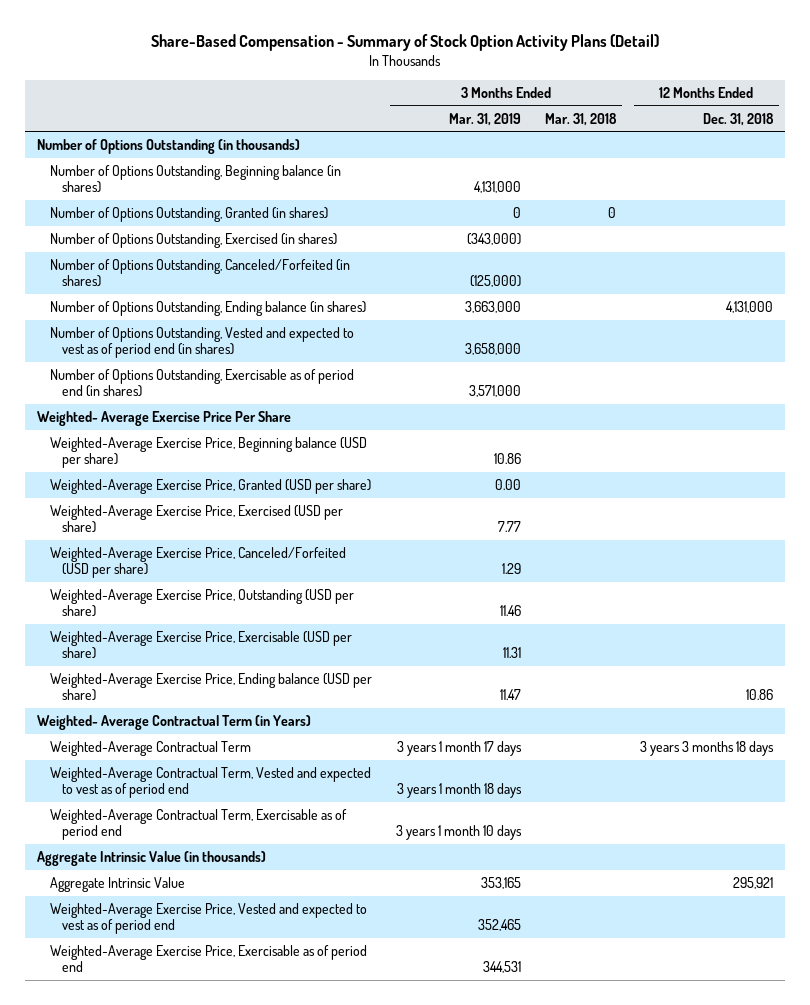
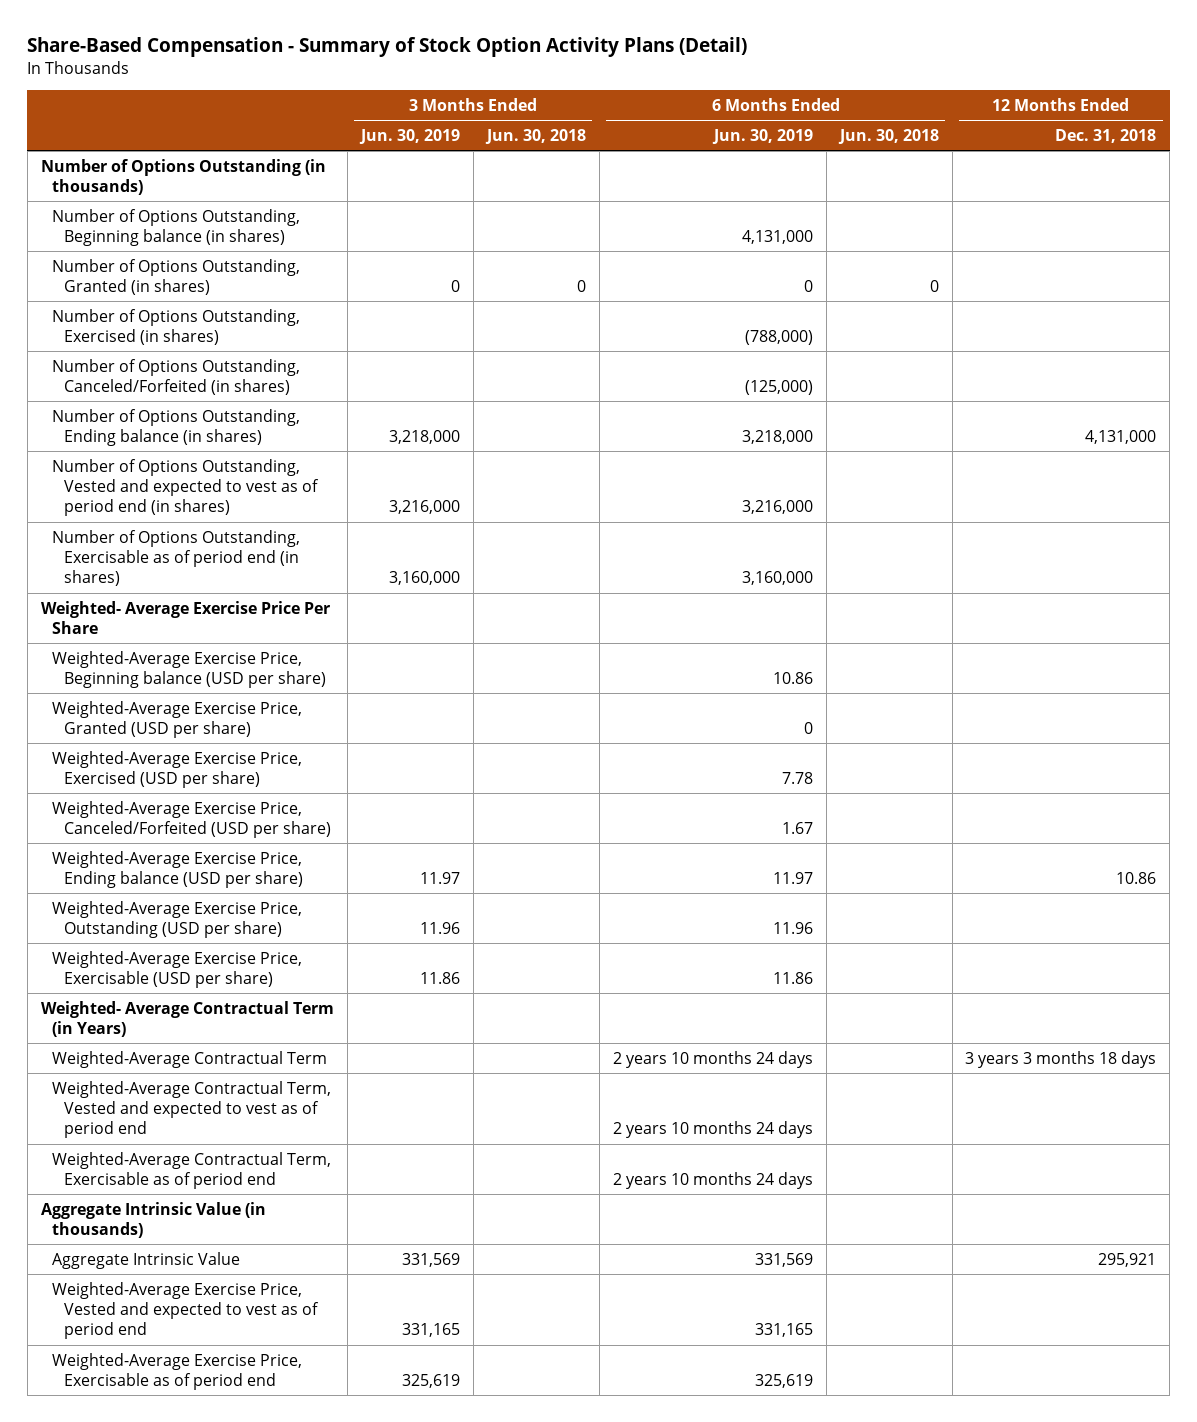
- | 3 Months Ended Mar. 31, 2019 | 3 Months Ended Mar. 31, 2018 | 12 Months Ended Dec. 31, 2018
+ | 3 Months Ended Jun. 30, 2019 | 3 Months Ended Jun. 30, 2018 | 6 Months Ended Jun. 30, 2019 | 6 Months Ended Jun. 30, 2018 | 12 Months Ended Dec. 31, 2018
moved up: Weighted-Average Exercise Price, Ending balance (USD per share) | 11.97 | | 11.97 | | 10.86

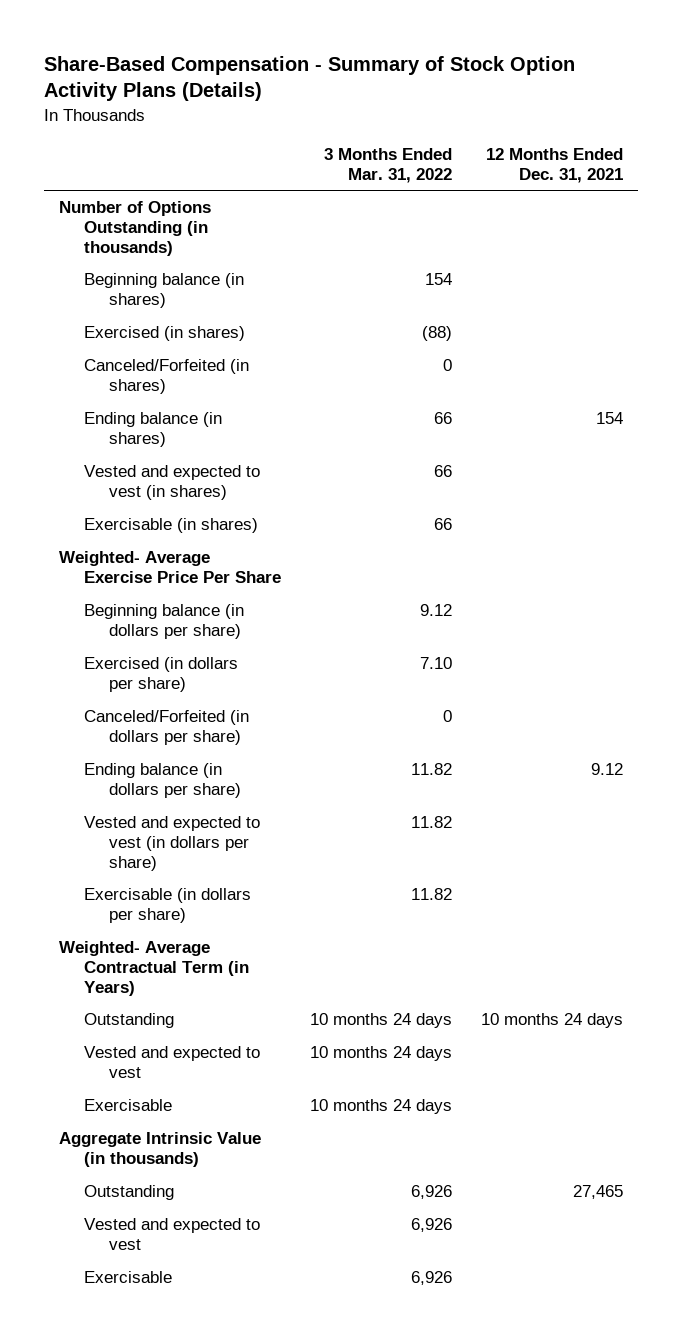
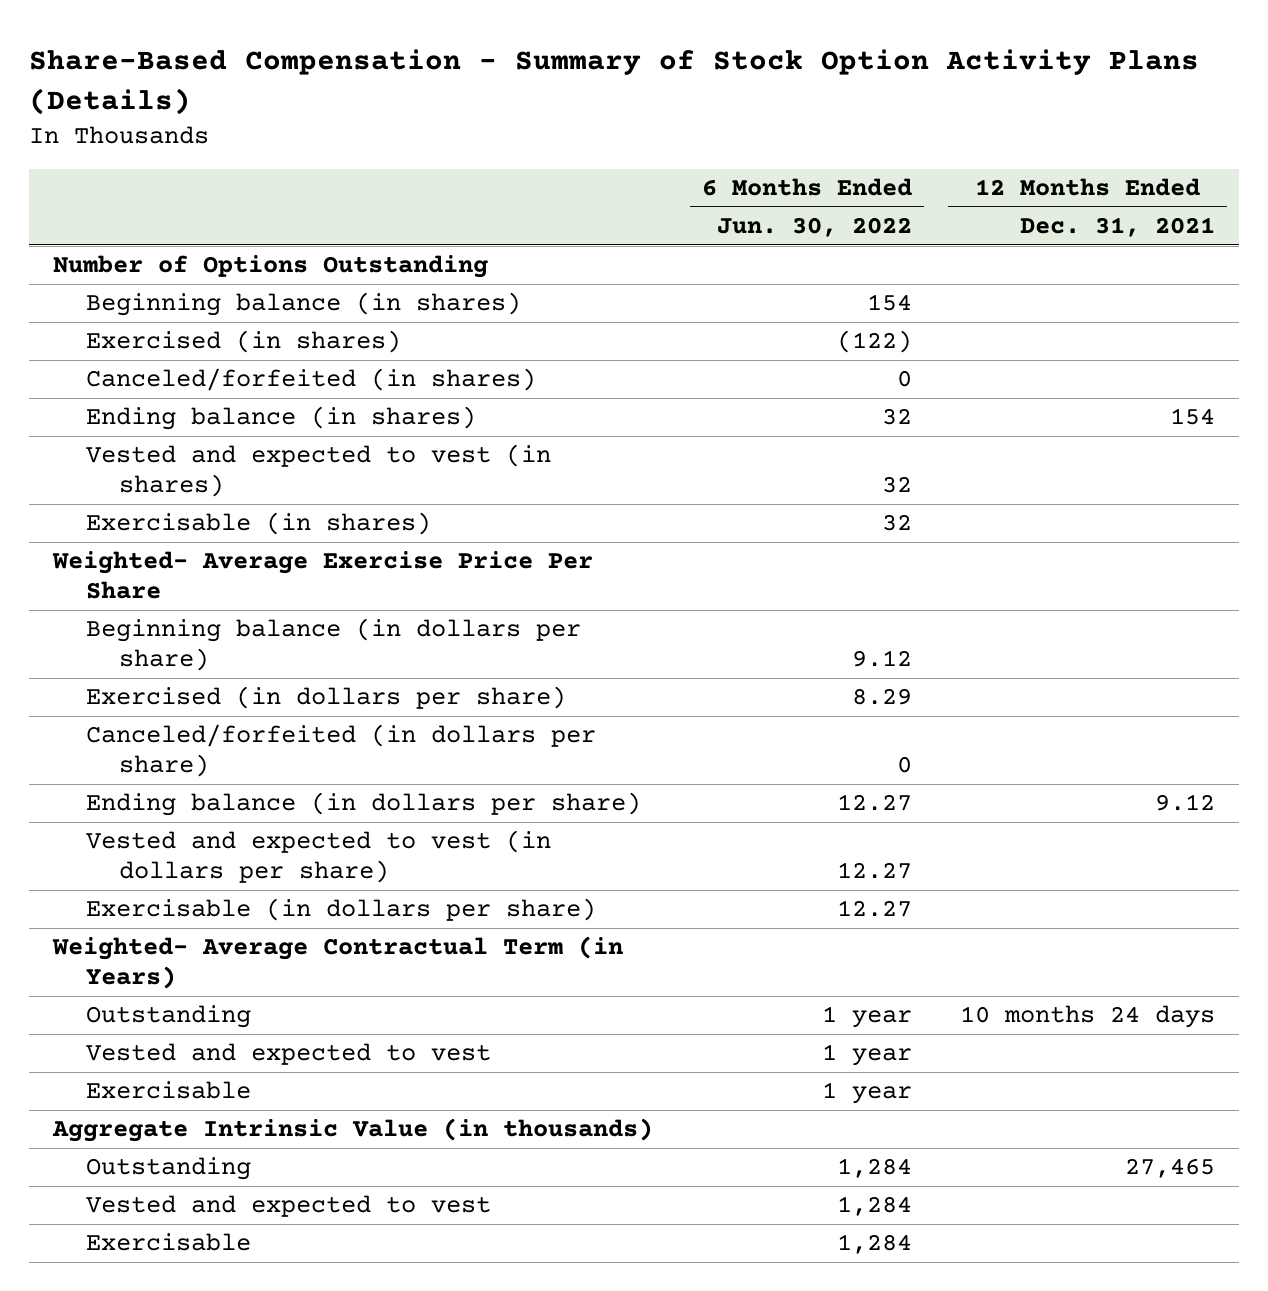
- | 3 Months Ended Mar. 31, 2022 | 12 Months Ended Dec. 31, 2021
+ | 6 Months Ended Jun. 30, 2022 | 12 Months Ended Dec. 31, 2021
- Number of Options Outstanding (in thousands)
+ Number of Options Outstanding
- Canceled/Forfeited (in shares) | 0 |
+ Canceled/forfeited (in shares) | 0 |
- Canceled/Forfeited (in dollars per share) | 0 |
+ Canceled/forfeited (in dollars per share) | 0 |

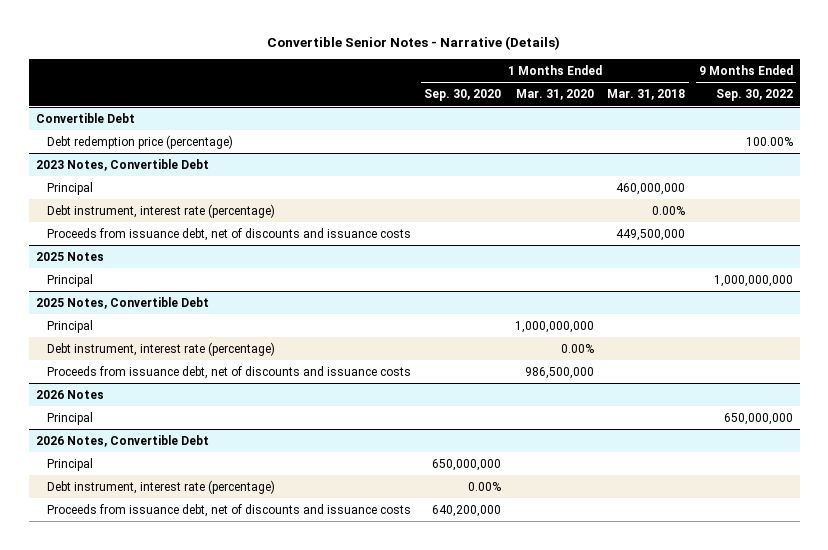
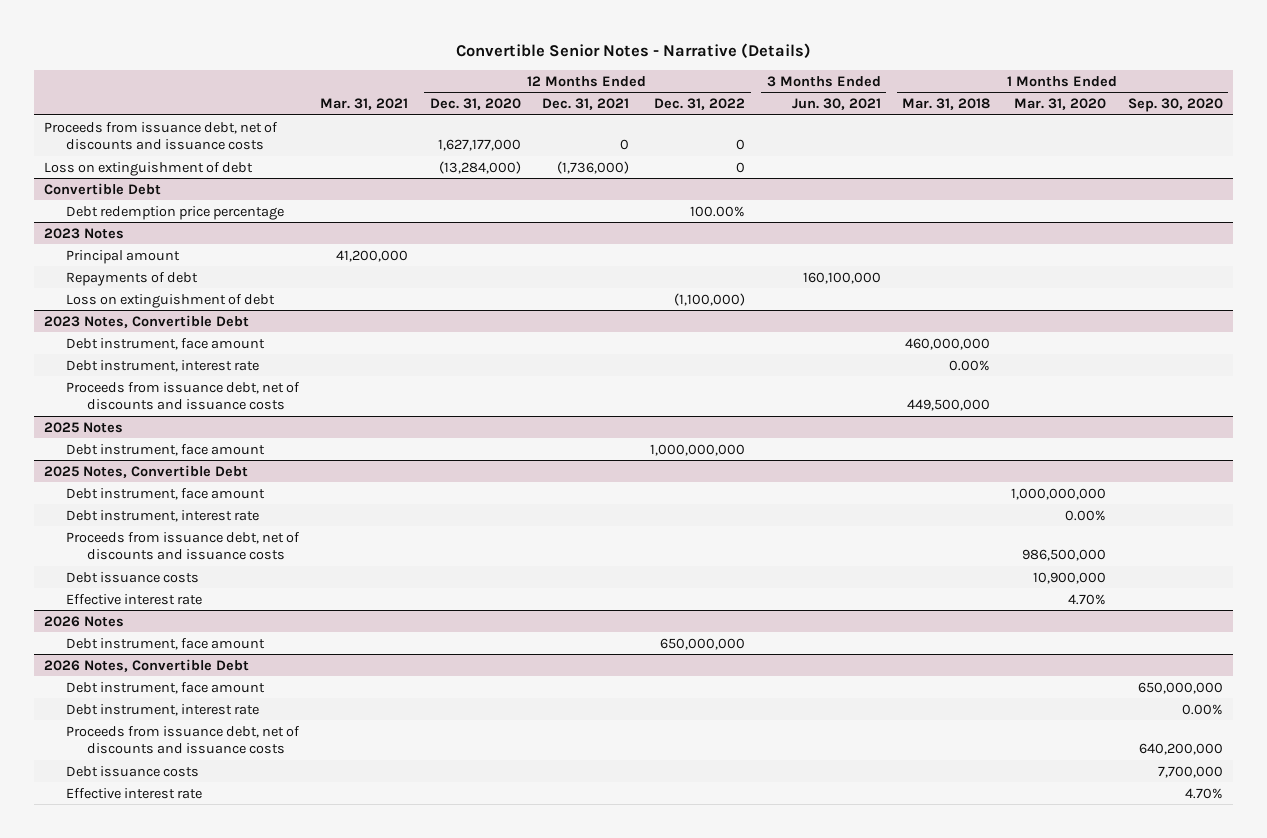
- | 1 Months Ended Sep. 30, 2020 | 1 Months Ended Mar. 31, 2020 | 1 Months Ended Mar. 31, 2018 | 9 Months Ended Sep. 30, 2022
+ | Mar. 31, 2021 | 12 Months Ended Dec. 31, 2020 | 12 Months Ended Dec. 31, 2021 | 12 Months Ended Dec. 31, 2022 | 3 Months Ended Jun. 30, 2021 | 1 Months Ended Mar. 31, 2018 | 1 Months Ended Mar. 31, 2020 | 1 Months Ended Sep. 30, 2020
+ Proceeds from issuance debt, net of discounts and issuance costs | | 1,627,177,000 | 0 | 0 | | | |
+ Loss on extinguishment of debt | | (13,284,000) | (1,736,000) | 0 | | | |
@ Convertible Debt
- Debt redemption price (percentage) | | | | 100.00%
+ Debt redemption price percentage | | | | 100.00% | | | |
+ 2023 Notes
+ Principal amount | 41,200,000 | | | | | | |
+ Repayments of debt | | | | | 160,100,000 | | |
+ Loss on extinguishment of debt | | | | (1,100,000) | | | |
@ 2023 Notes, Convertible Debt
- Principal | | | 460,000,000 |
- Debt instrument, interest rate (percentage) | | | 0.00% |
+ Debt instrument, face amount | | | | | | 460,000,000 | |
+ Debt instrument, interest rate | | | | | | 0.00% | |
@ 2025 Notes
- Principal | | | | 1,000,000,000
+ Debt instrument, face amount | | | | 1,000,000,000 | | | |
@ 2025 Notes, Convertible Debt
- Principal | | 1,000,000,000 | |
- Debt instrument, interest rate (percentage) | | 0.00% | |
+ Debt instrument, face amount | | | | | | | 1,000,000,000 |
+ Debt instrument, interest rate | | | | | | | 0.00% |
+ Debt issuance costs | | | | | | | 10,900,000 |
+ Effective interest rate | | | | | | | 4.70% |
@ 2026 Notes
- Principal | | | | 650,000,000
+ Debt instrument, face amount | | | | 650,000,000 | | | |
@ 2026 Notes, Convertible Debt
- Principal | 650,000,000 | | |
- Debt instrument, interest rate (percentage) | 0.00% | | |
+ Debt instrument, face amount | | | | | | | | 650,000,000
+ Debt instrument, interest rate | | | | | | | | 0.00%
+ Debt issuance costs | | | | | | | | 7,700,000
+ Effective interest rate | | | | | | | | 4.70%

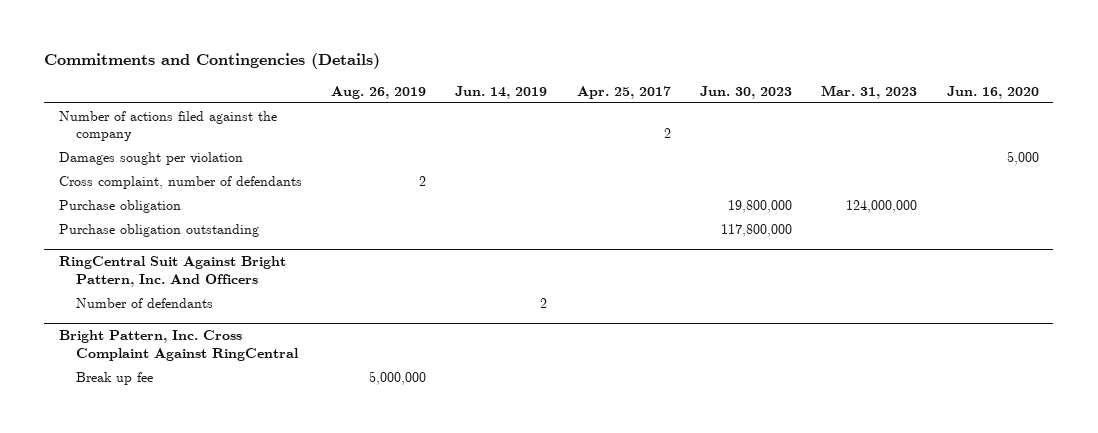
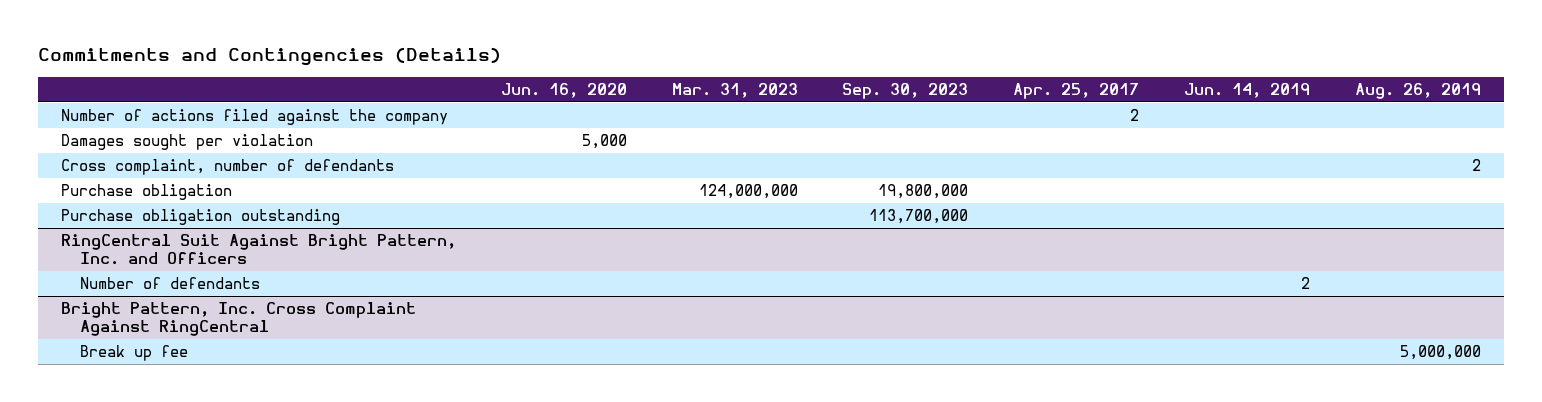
- | Aug. 26, 2019 | Jun. 14, 2019 | Apr. 25, 2017 | Jun. 30, 2023 | Mar. 31, 2023 | Jun. 16, 2020
+ | Jun. 16, 2020 | Mar. 31, 2023 | Sep. 30, 2023 | Apr. 25, 2017 | Jun. 14, 2019 | Aug. 26, 2019
- RingCentral Suit Against Bright Pattern, Inc. And Officers
+ RingCentral Suit Against Bright Pattern, Inc. and Officers

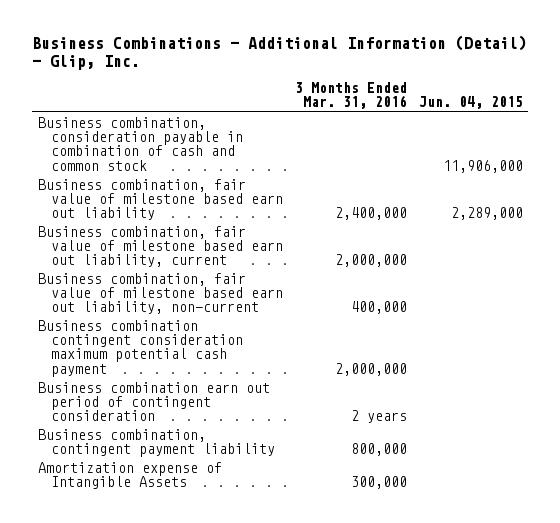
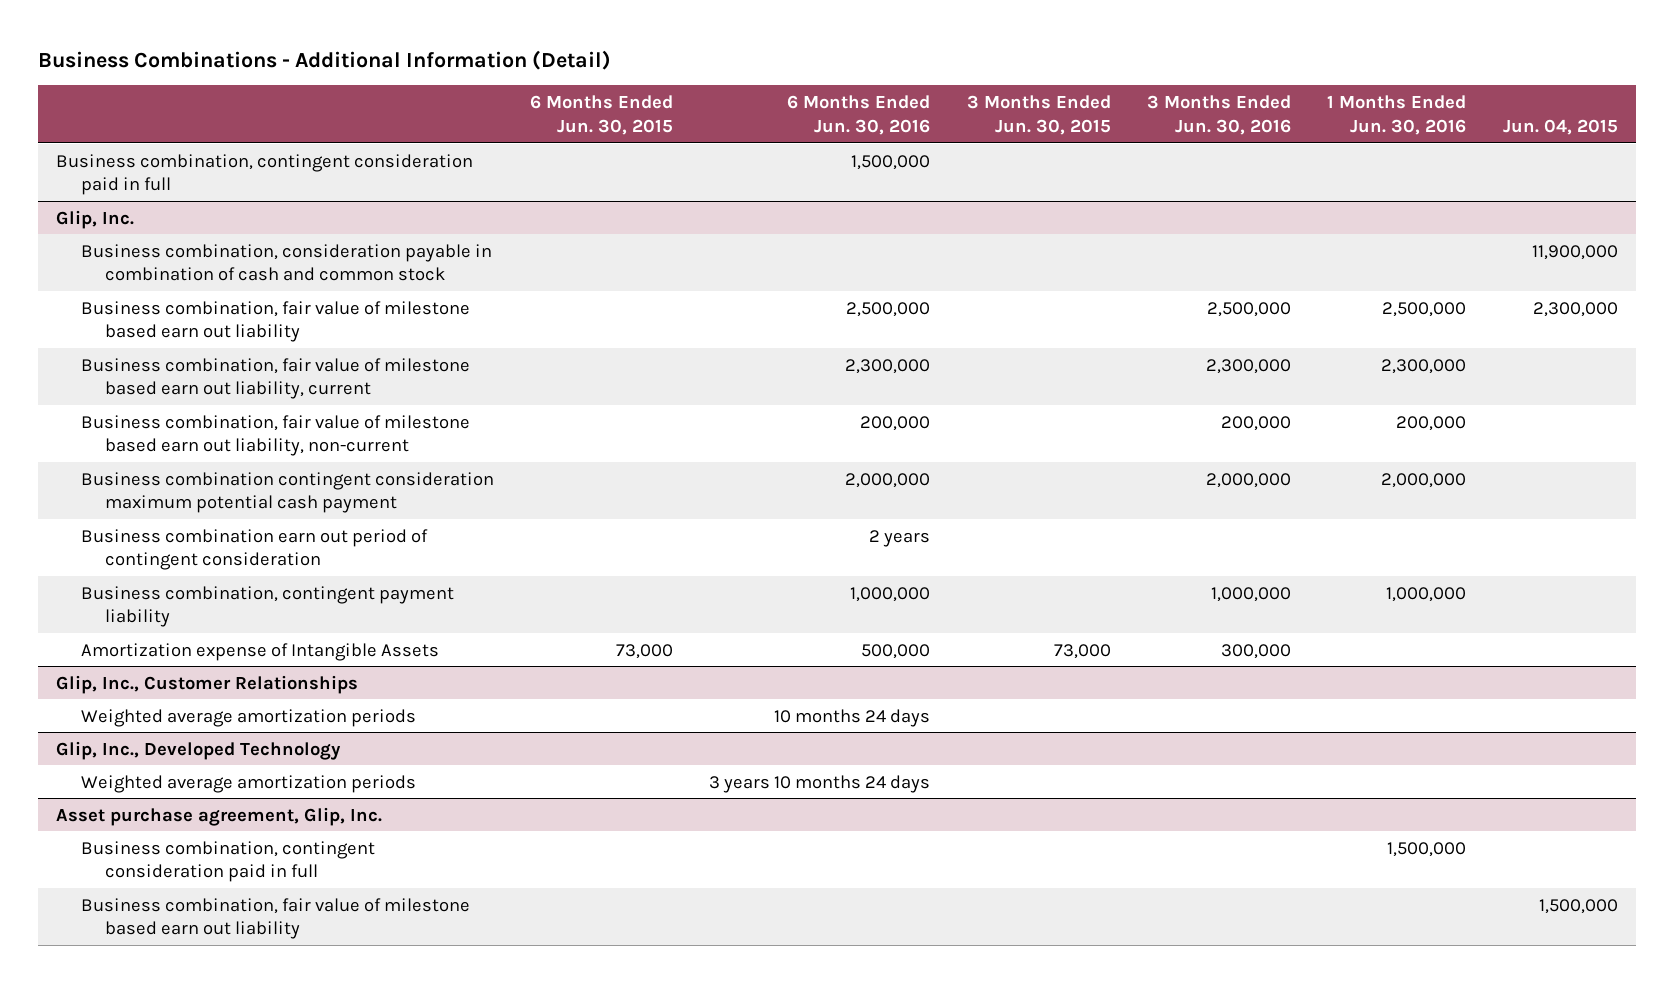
- Business Combinations - Additional Information (Detail) - Glip, Inc.
+ Business Combinations - Additional Information (Detail)
- | 3 Months Ended Mar. 31, 2016 | Jun. 04, 2015
+ | 6 Months Ended Jun. 30, 2015 | 6 Months Ended Jun. 30, 2016 | 3 Months Ended Jun. 30, 2015 | 3 Months Ended Jun. 30, 2016 | 1 Months Ended Jun. 30, 2016 | Jun. 04, 2015
- Business combination, consideration payable in combination of cash and common stock | | 11,906,000
- Business combination, fair value of milestone based earn out liability | 2,400,000 | 2,289,000
- Business combination, fair value of milestone based earn out liability, current | 2,000,000 |
- Business combination, fair value of milestone based earn out liability, non-current | 400,000 |
- Business combination contingent consideration maximum potential cash payment | 2,000,000 |
- Business combination earn out period of contingent consideration | 2 years |
- Business combination, contingent payment liability | 800,000 |
- Amortization expense of Intangible Assets | 300,000 |
+ Business combination, contingent consideration paid in full | | 1,500,000 | | | |
+ Glip, Inc.
+ Business combination, consideration payable in combination of cash and common stock | | | | | | 11,900,000
+ Business combination, fair value of milestone based earn out liability | | 2,500,000 | | 2,500,000 | 2,500,000 | 2,300,000
+ Business combination, fair value of milestone based earn out liability, current | | 2,300,000 | | 2,300,000 | 2,300,000 |
+ Business combination, fair value of milestone based earn out liability, non-current | | 200,000 | | 200,000 | 200,000 |
+ Business combination contingent consideration maximum potential cash payment | | 2,000,000 | | 2,000,000 | 2,000,000 |
+ Business combination earn out period of contingent consideration | | 2 years | | | |
+ Business combination, contingent payment liability | | 1,000,000 | | 1,000,000 | 1,000,000 |
+ Amortization expense of Intangible Assets | 73,000 | 500,000 | 73,000 | 300,000 | |
+ Glip, Inc., Customer Relationships
+ Weighted average amortization periods | | 10 months 24 days | | | |
+ Glip, Inc., Developed Technology
+ Weighted average amortization periods | | 3 years 10 months 24 days | | | |
+ Asset purchase agreement, Glip, Inc.
+ Business combination, contingent consideration paid in full | | | | | 1,500,000 |
+ Business combination, fair value of milestone based earn out liability | | | | | | 1,500,000

